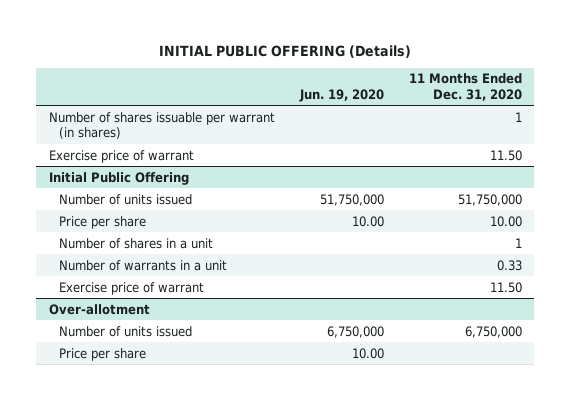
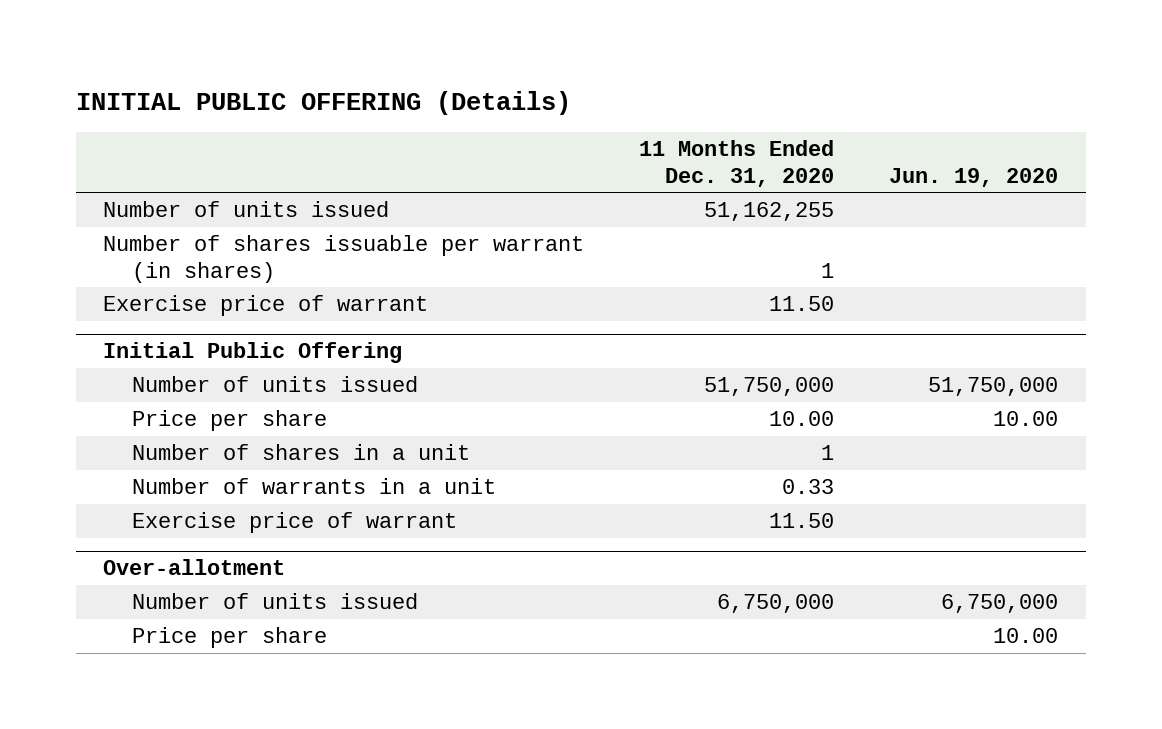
- | Jun. 19, 2020 | 11 Months Ended Dec. 31, 2020
+ | 11 Months Ended Dec. 31, 2020 | Jun. 19, 2020
+ Number of units issued | 51,162,255 |

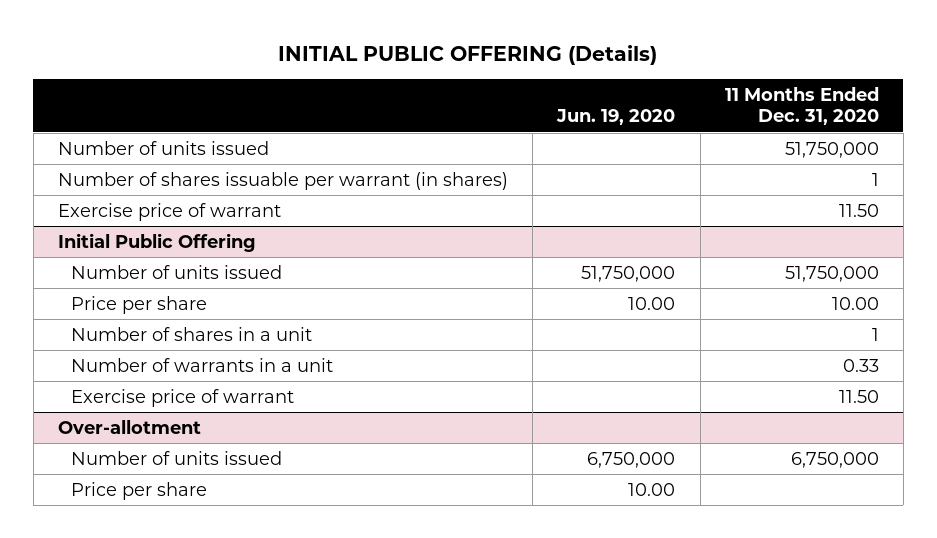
- | 11 Months Ended Dec. 31, 2020 | Jun. 19, 2020
+ | Jun. 19, 2020 | 11 Months Ended Dec. 31, 2020
- Number of units issued | 51,162,255 |
+ Number of units issued | | 51,750,000

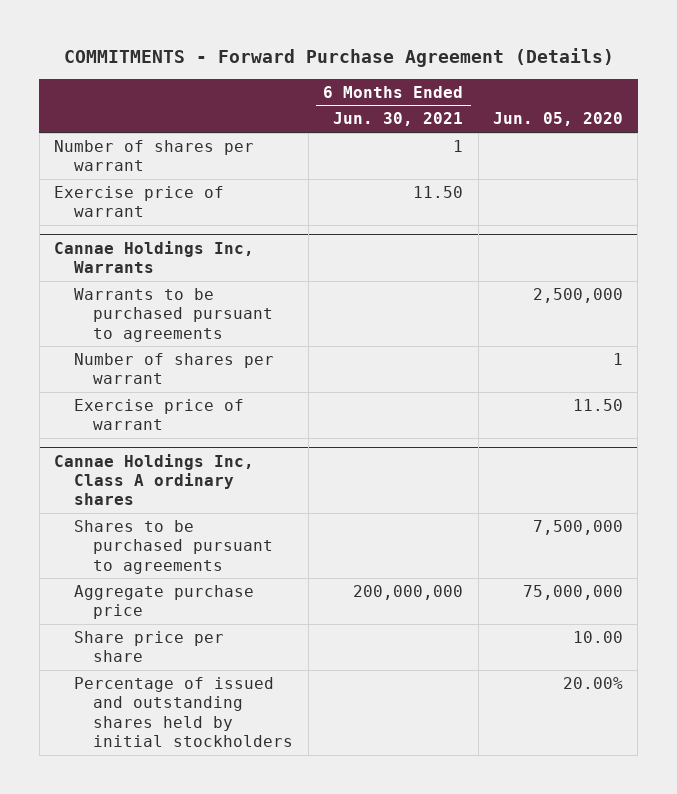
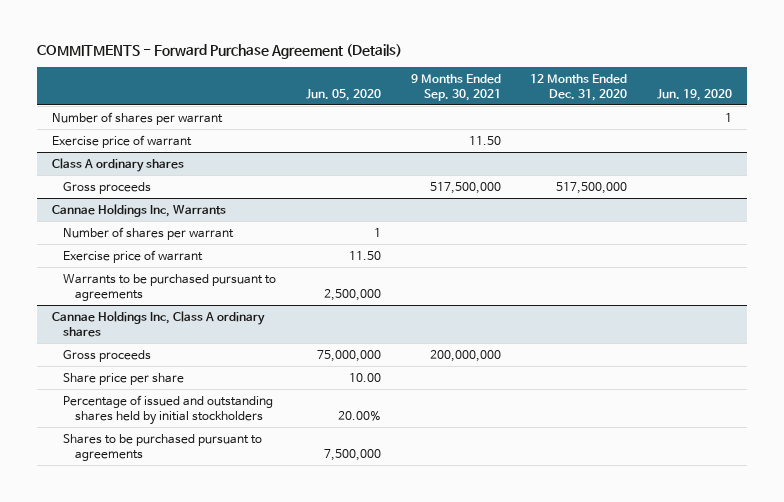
- | 6 Months Ended Jun. 30, 2021 | Jun. 05, 2020
+ | Jun. 05, 2020 | 9 Months Ended Sep. 30, 2021 | 12 Months Ended Dec. 31, 2020 | Jun. 19, 2020
+ Class A ordinary shares
+ Gross proceeds | | 517,500,000 | 517,500,000 |
@ Cannae Holdings Inc, Warrants
moved down: Warrants to be purchased pursuant to agreements | 2,500,000 | | |
@ Cannae Holdings Inc, Class A ordinary shares
- Aggregate purchase price | 200,000,000 | 75,000,000
+ Gross proceeds | 75,000,000 | 200,000,000 | |
moved down: Shares to be purchased pursuant to agreements | 7,500,000 | | |

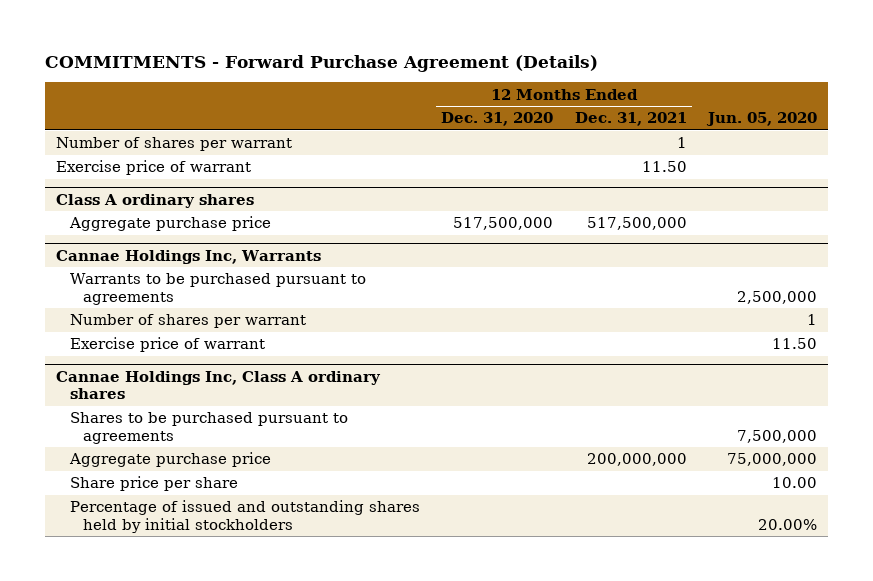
- | Jun. 05, 2020 | 9 Months Ended Sep. 30, 2021 | 12 Months Ended Dec. 31, 2020 | Jun. 19, 2020
+ | 12 Months Ended Dec. 31, 2020 | 12 Months Ended Dec. 31, 2021 | Jun. 05, 2020
@ Class A ordinary shares
- Gross proceeds | | 517,500,000 | 517,500,000 |
+ Aggregate purchase price | 517,500,000 | 517,500,000 |
@ Cannae Holdings Inc, Warrants
moved up: Warrants to be purchased pursuant to agreements | | | 2,500,000
@ Cannae Holdings Inc, Class A ordinary shares
- Gross proceeds | 75,000,000 | 200,000,000 | |
moved up: Shares to be purchased pursuant to agreements | | | 7,500,000
+ Aggregate purchase price | | 200,000,000 | 75,000,000

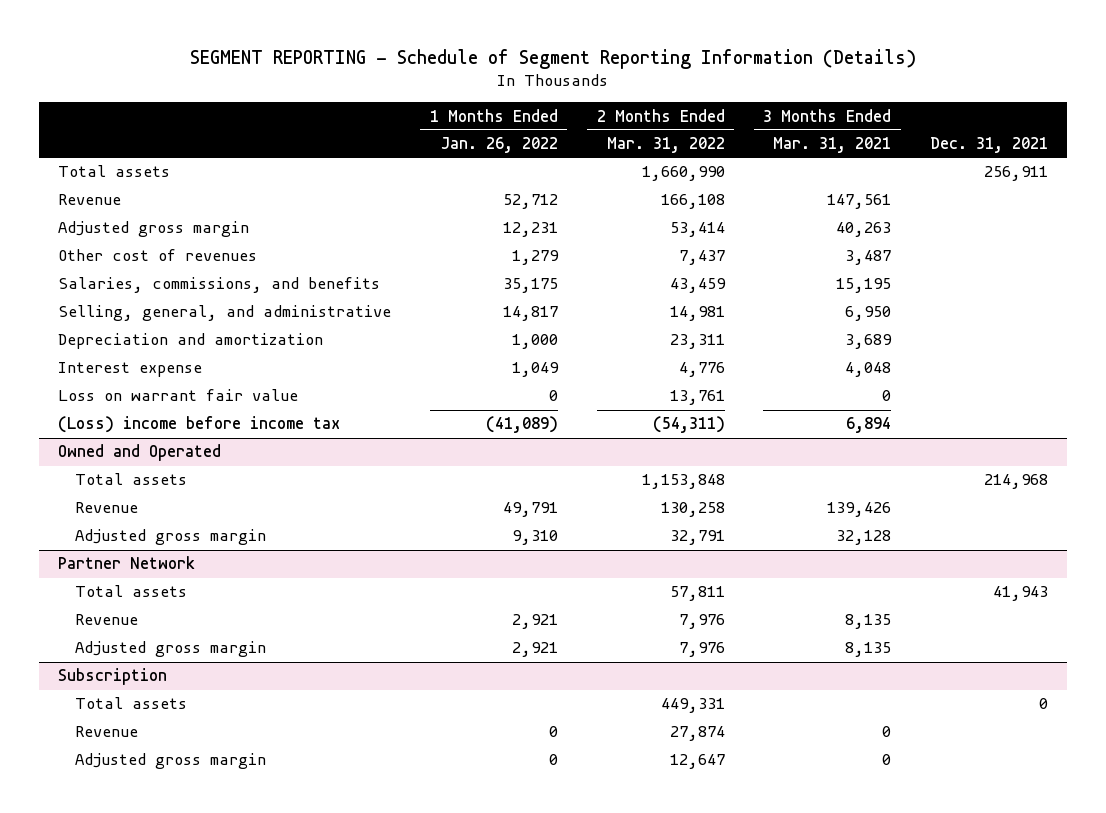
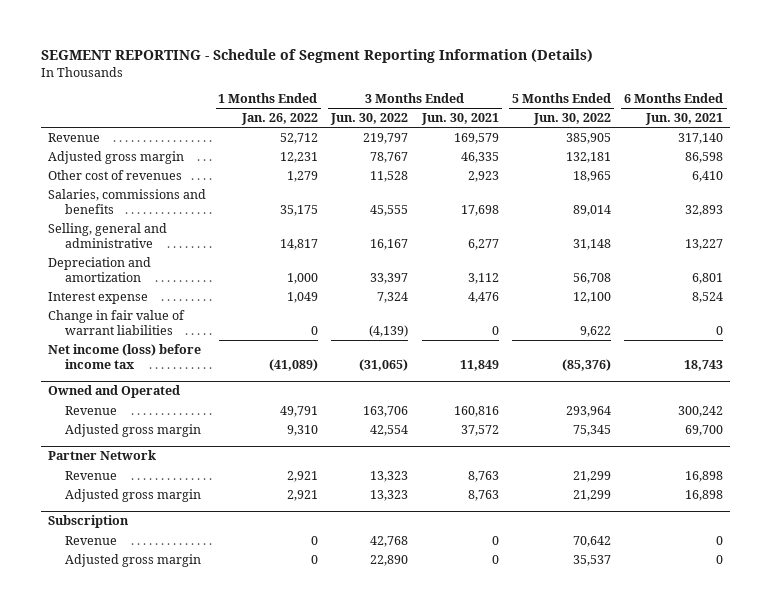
- | 1 Months Ended Jan. 26, 2022 | 2 Months Ended Mar. 31, 2022 | 3 Months Ended Mar. 31, 2021 | Dec. 31, 2021
+ | 1 Months Ended Jan. 26, 2022 | 3 Months Ended Jun. 30, 2022 | 3 Months Ended Jun. 30, 2021 | 5 Months Ended Jun. 30, 2022 | 6 Months Ended Jun. 30, 2021
- Total assets | | 1,660,990 | | 256,911
- Salaries, commissions, and benefits | 35,175 | 43,459 | 15,195 |
- Selling, general, and administrative | 14,817 | 14,981 | 6,950 |
+ Salaries, commissions and benefits | 35,175 | 45,555 | 17,698 | 89,014 | 32,893
+ Selling, general and administrative | 14,817 | 16,167 | 6,277 | 31,148 | 13,227
- Loss on warrant fair value | 0 | 13,761 | 0 |
- (Loss) income before income tax | (41,089) | (54,311) | 6,894 |
+ Change in fair value of warrant liabilities | 0 | (4,139) | 0 | 9,622 | 0
+ Net income (loss) before income tax | (41,089) | (31,065) | 11,849 | (85,376) | 18,743
@ Owned and Operated
- Total assets | | 1,153,848 | | 214,968
@ Partner Network
- Total assets | | 57,811 | | 41,943
@ Subscription
- Total assets | | 449,331 | | 0

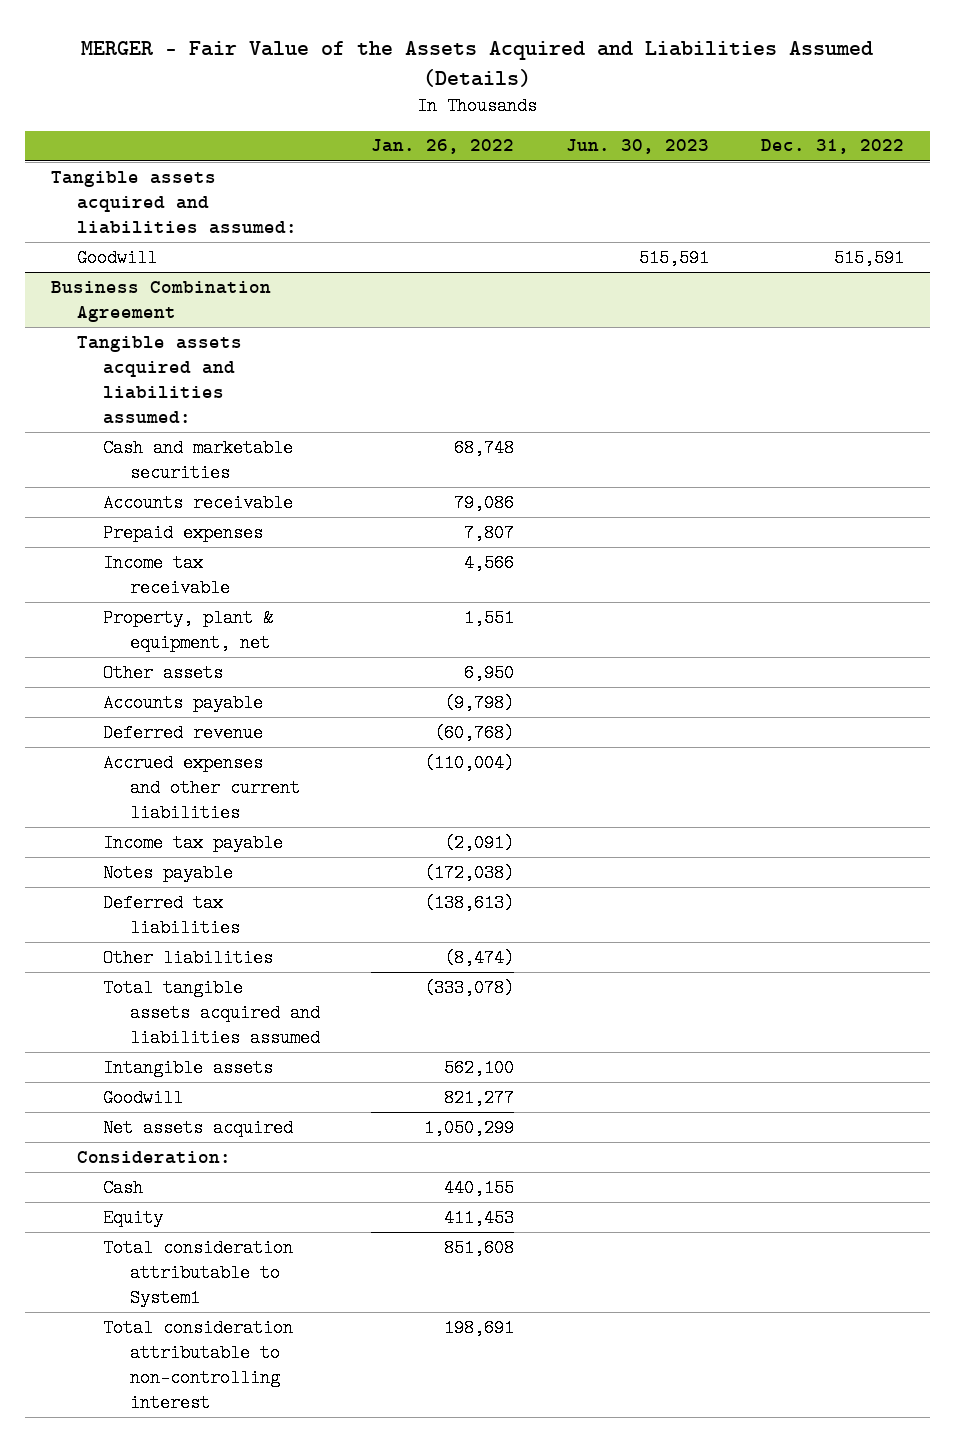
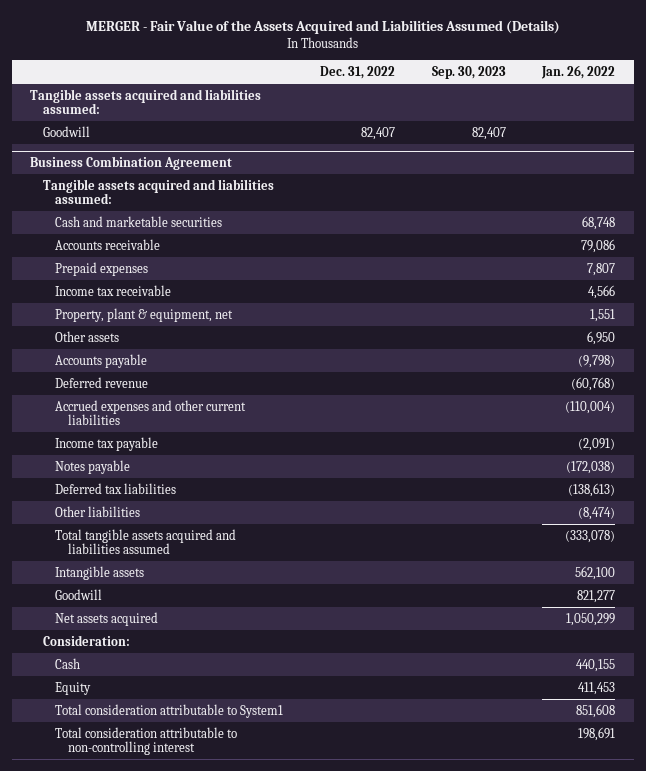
- | Jan. 26, 2022 | Jun. 30, 2023 | Dec. 31, 2022
+ | Dec. 31, 2022 | Sep. 30, 2023 | Jan. 26, 2022
- Goodwill | | 515,591 | 515,591
+ Goodwill | 82,407 | 82,407 |

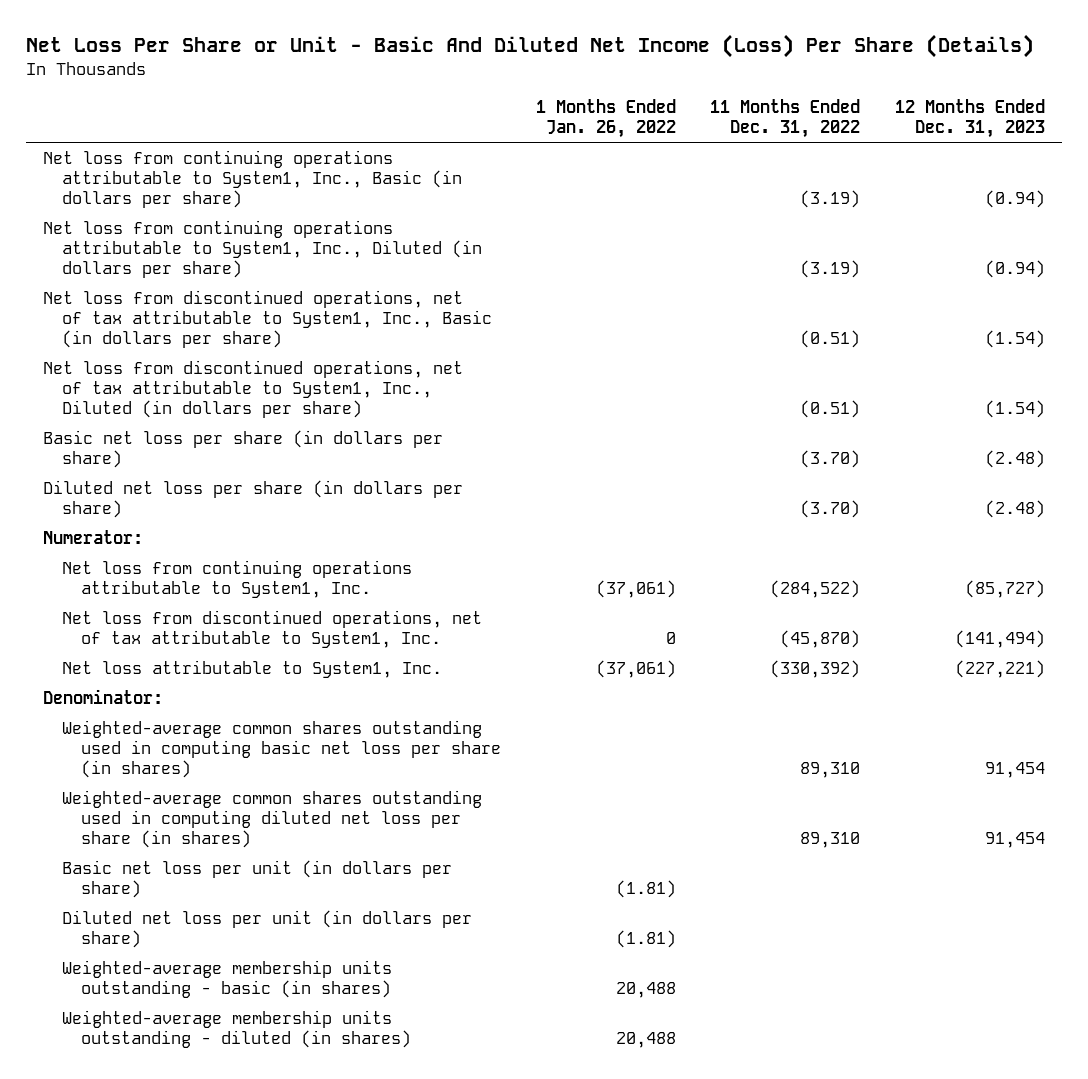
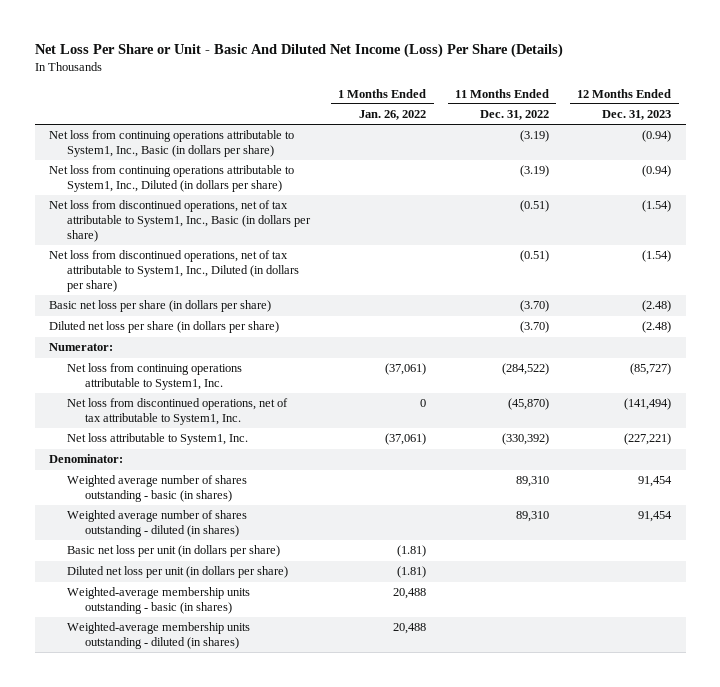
- Weighted-average common shares outstanding used in computing basic net loss per share (in shares) | | 89,310 | 91,454
- Weighted-average common shares outstanding used in computing diluted net loss per share (in shares) | | 89,310 | 91,454
+ Weighted average number of shares outstanding - basic (in shares) | | 89,310 | 91,454
+ Weighted average number of shares outstanding - diluted (in shares) | | 89,310 | 91,454

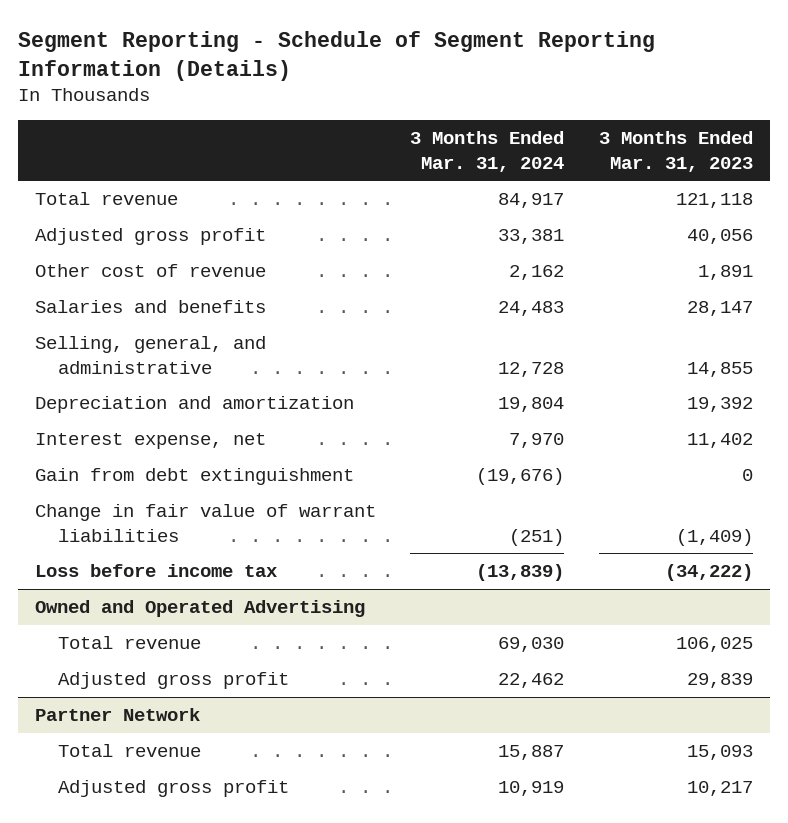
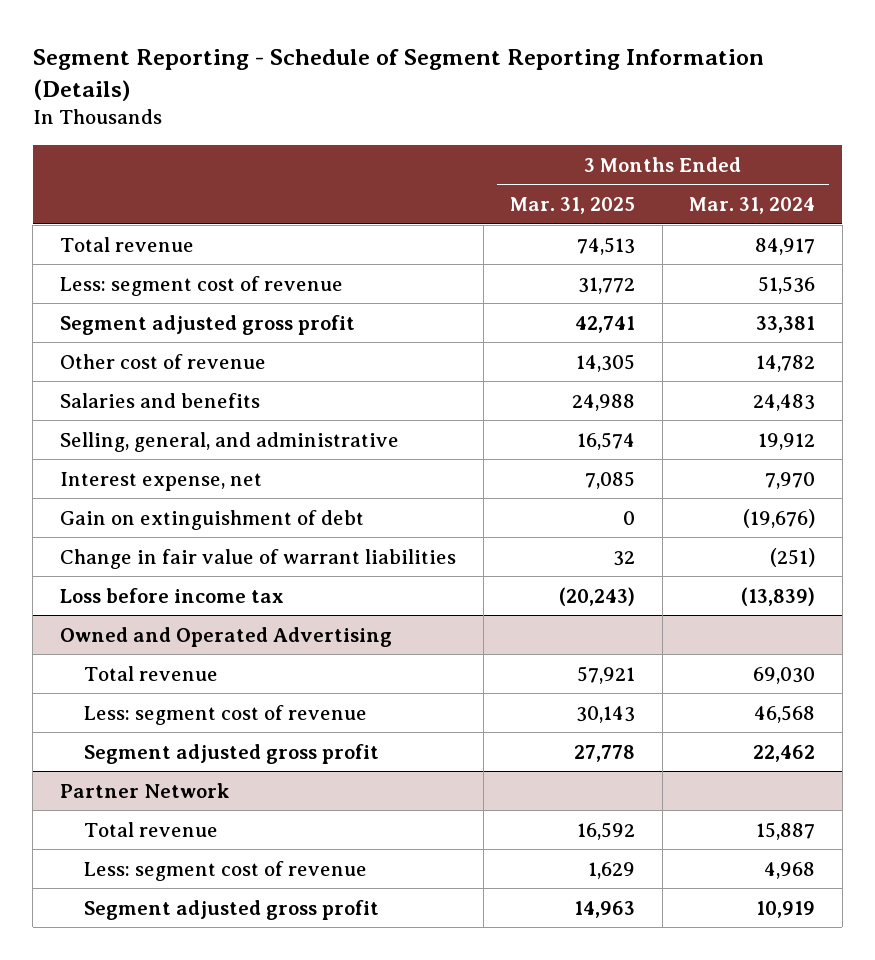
- | 3 Months Ended Mar. 31, 2024 | 3 Months Ended Mar. 31, 2023
+ | 3 Months Ended Mar. 31, 2025 | 3 Months Ended Mar. 31, 2024
- Adjusted gross profit | 33,381 | 40,056
- Other cost of revenue | 2,162 | 1,891
+ Less: segment cost of revenue | 31,772 | 51,536
+ Segment adjusted gross profit | 42,741 | 33,381
+ Other cost of revenue | 14,305 | 14,782
- Selling, general, and administrative | 12,728 | 14,855
- Depreciation and amortization | 19,804 | 19,392
+ Selling, general, and administrative | 16,574 | 19,912
- Gain from debt extinguishment | (19,676) | 0
+ Gain on extinguishment of debt | 0 | (19,676)
@ Owned and Operated Advertising
- Adjusted gross profit | 22,462 | 29,839
+ Less: segment cost of revenue | 30,143 | 46,568
+ Segment adjusted gross profit | 27,778 | 22,462
@ Partner Network
- Adjusted gross profit | 10,919 | 10,217
+ Less: segment cost of revenue | 1,629 | 4,968
+ Segment adjusted gross profit | 14,963 | 10,919

